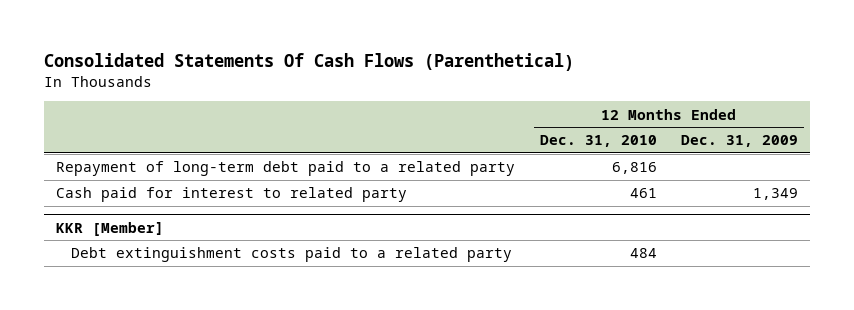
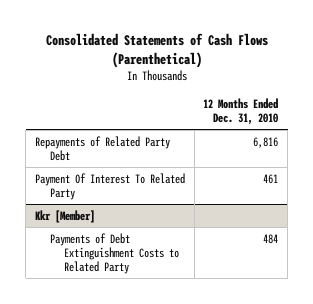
- Consolidated Statements Of Cash Flows (Parenthetical)
+ Consolidated Statements of Cash Flows (Parenthetical)
- | 12 Months Ended Dec. 31, 2010 | 12 Months Ended Dec. 31, 2009
+ | 12 Months Ended Dec. 31, 2010
- Repayment of long-term debt paid to a related party | 6,816 |
- Cash paid for interest to related party | 461 | 1,349
- KKR [Member]
- Debt extinguishment costs paid to a related party | 484 |
+ Repayments of Related Party Debt | 6,816
+ Payment Of Interest To Related Party | 461
+ Kkr [Member]
+ Payments of Debt Extinguishment Costs to Related Party | 484

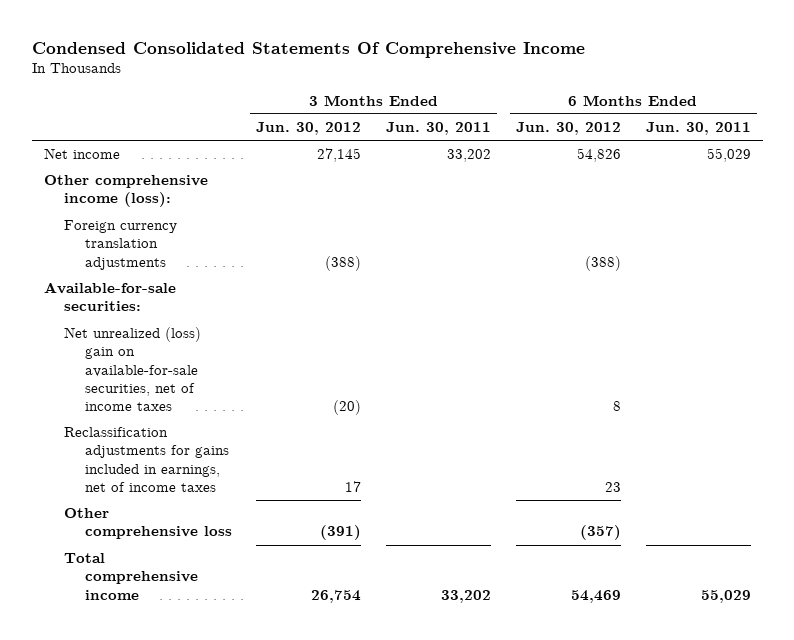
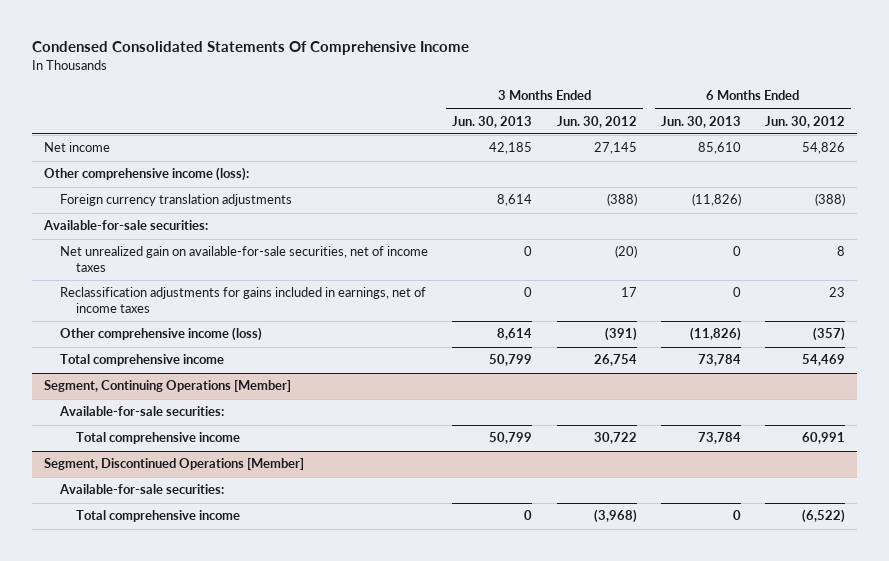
- | 3 Months Ended Jun. 30, 2012 | 3 Months Ended Jun. 30, 2011 | 6 Months Ended Jun. 30, 2012 | 6 Months Ended Jun. 30, 2011
+ | 3 Months Ended Jun. 30, 2013 | 3 Months Ended Jun. 30, 2012 | 6 Months Ended Jun. 30, 2013 | 6 Months Ended Jun. 30, 2012
- Net unrealized (loss) gain on available-for-sale securities, net of income taxes | (20) | | 8 |
+ Net unrealized gain on available-for-sale securities, net of income taxes | 0 | (20) | 0 | 8
- Other comprehensive loss | (391) | | (357) |
+ Other comprehensive income (loss) | 8,614 | (391) | (11,826) | (357)
+ Segment, Continuing Operations [Member]
+ Available-for-sale securities:
+ Total comprehensive income | 50,799 | 30,722 | 73,784 | 60,991
+ Segment, Discontinued Operations [Member]
+ Available-for-sale securities:
+ Total comprehensive income | 0 | (3,968) | 0 | (6,522)

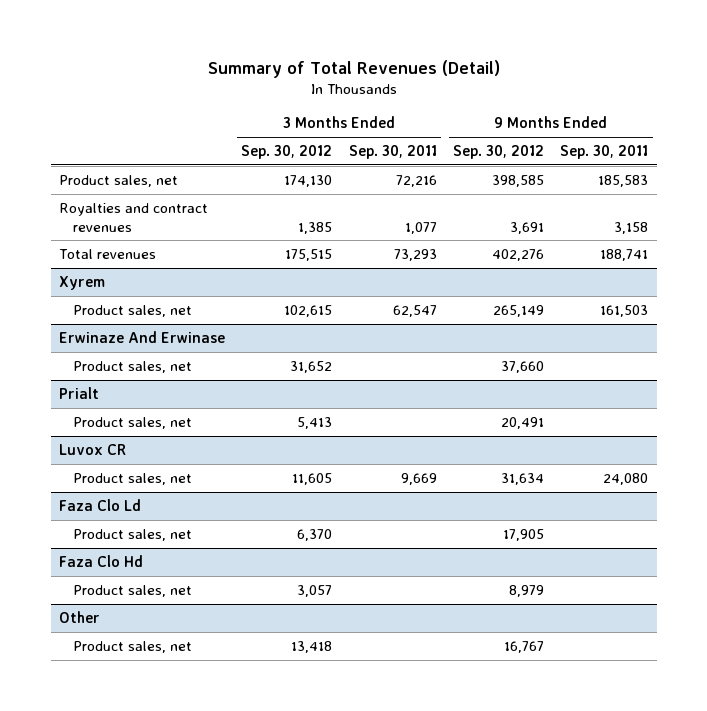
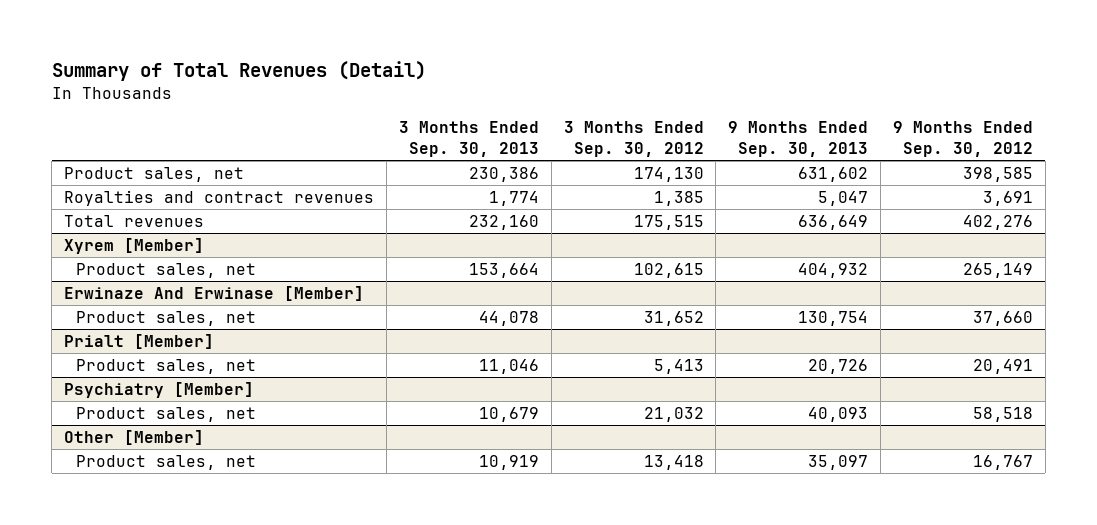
- | 3 Months Ended Sep. 30, 2012 | 3 Months Ended Sep. 30, 2011 | 9 Months Ended Sep. 30, 2012 | 9 Months Ended Sep. 30, 2011
+ | 3 Months Ended Sep. 30, 2013 | 3 Months Ended Sep. 30, 2012 | 9 Months Ended Sep. 30, 2013 | 9 Months Ended Sep. 30, 2012
- Xyrem
+ Xyrem [Member]
- Erwinaze And Erwinase
+ Erwinaze And Erwinase [Member]
- Prialt
+ Prialt [Member]
- Luvox CR
- Product sales, net | 11,605 | 9,669 | 31,634 | 24,080
- Faza Clo Ld
- Product sales, net | 6,370 | | 17,905 |
- Faza Clo Hd
- Product sales, net | 3,057 | | 8,979 |
- Other
+ Psychiatry [Member]
+ Product sales, net | 10,679 | 21,032 | 40,093 | 58,518
+ Other [Member]

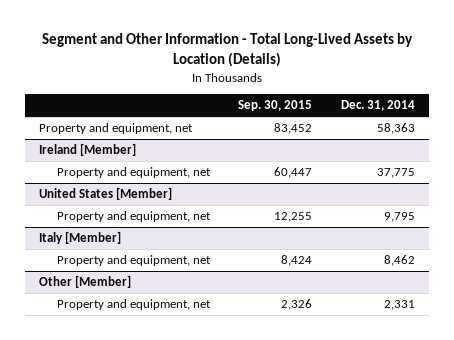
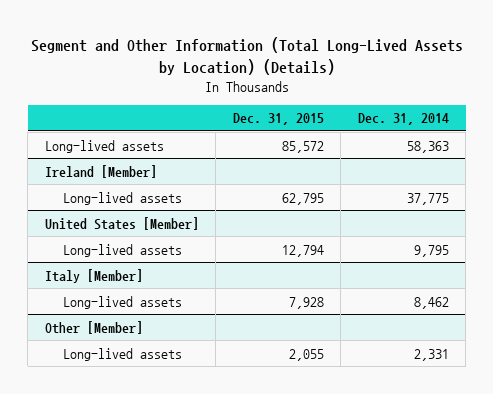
- Segment and Other Information - Total Long-Lived Assets by Location (Details)
+ Segment and Other Information (Total Long-Lived Assets by Location) (Details)
- | Sep. 30, 2015 | Dec. 31, 2014
+ | Dec. 31, 2015 | Dec. 31, 2014
- Property and equipment, net | 83,452 | 58,363
+ Long-lived assets | 85,572 | 58,363
@ Ireland [Member]
- Property and equipment, net | 60,447 | 37,775
+ Long-lived assets | 62,795 | 37,775
@ United States [Member]
- Property and equipment, net | 12,255 | 9,795
+ Long-lived assets | 12,794 | 9,795
@ Italy [Member]
- Property and equipment, net | 8,424 | 8,462
+ Long-lived assets | 7,928 | 8,462
@ Other [Member]
- Property and equipment, net | 2,326 | 2,331
+ Long-lived assets | 2,055 | 2,331

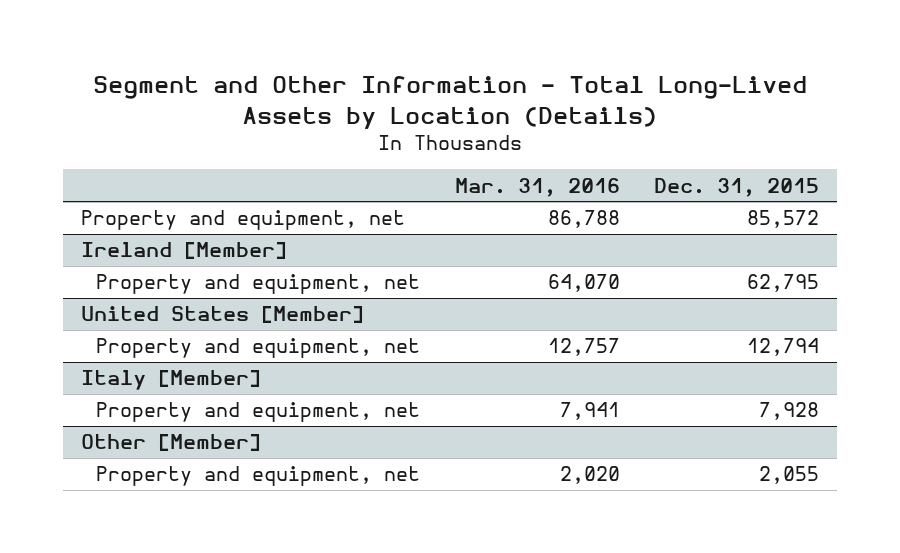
- Segment and Other Information (Total Long-Lived Assets by Location) (Details)
+ Segment and Other Information - Total Long-Lived Assets by Location (Details)
- | Dec. 31, 2015 | Dec. 31, 2014
+ | Mar. 31, 2016 | Dec. 31, 2015
- Long-lived assets | 85,572 | 58,363
+ Property and equipment, net | 86,788 | 85,572
@ Ireland [Member]
- Long-lived assets | 62,795 | 37,775
+ Property and equipment, net | 64,070 | 62,795
@ United States [Member]
- Long-lived assets | 12,794 | 9,795
+ Property and equipment, net | 12,757 | 12,794
@ Italy [Member]
- Long-lived assets | 7,928 | 8,462
+ Property and equipment, net | 7,941 | 7,928
@ Other [Member]
- Long-lived assets | 2,055 | 2,331
+ Property and equipment, net | 2,020 | 2,055

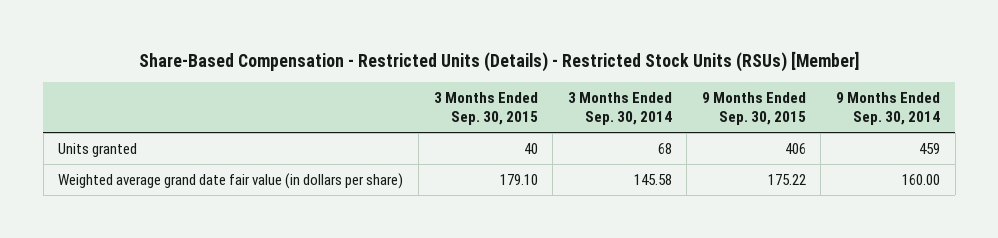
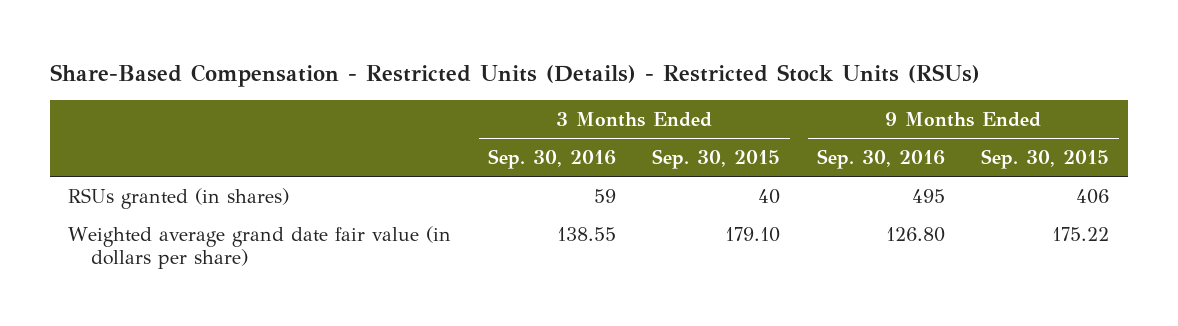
- Share-Based Compensation - Restricted Units (Details) - Restricted Stock Units (RSUs) [Member]
+ Share-Based Compensation - Restricted Units (Details) - Restricted Stock Units (RSUs)
- | 3 Months Ended Sep. 30, 2015 | 3 Months Ended Sep. 30, 2014 | 9 Months Ended Sep. 30, 2015 | 9 Months Ended Sep. 30, 2014
+ | 3 Months Ended Sep. 30, 2016 | 3 Months Ended Sep. 30, 2015 | 9 Months Ended Sep. 30, 2016 | 9 Months Ended Sep. 30, 2015
- Units granted | 40 | 68 | 406 | 459
+ RSUs granted (in shares) | 59 | 40 | 495 | 406

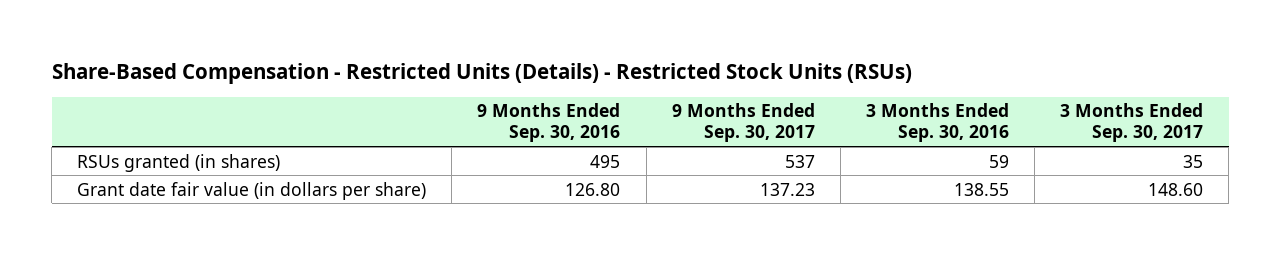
- | 3 Months Ended Sep. 30, 2016 | 3 Months Ended Sep. 30, 2015 | 9 Months Ended Sep. 30, 2016 | 9 Months Ended Sep. 30, 2015
+ | 9 Months Ended Sep. 30, 2016 | 9 Months Ended Sep. 30, 2017 | 3 Months Ended Sep. 30, 2016 | 3 Months Ended Sep. 30, 2017
- Weighted average grand date fair value (in dollars per share) | 138.55 | 179.10 | 126.80 | 175.22
+ Grant date fair value (in dollars per share) | 126.80 | 137.23 | 138.55 | 148.60

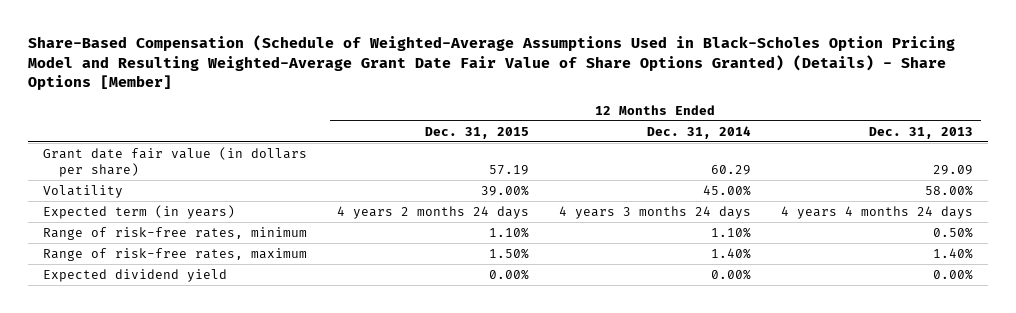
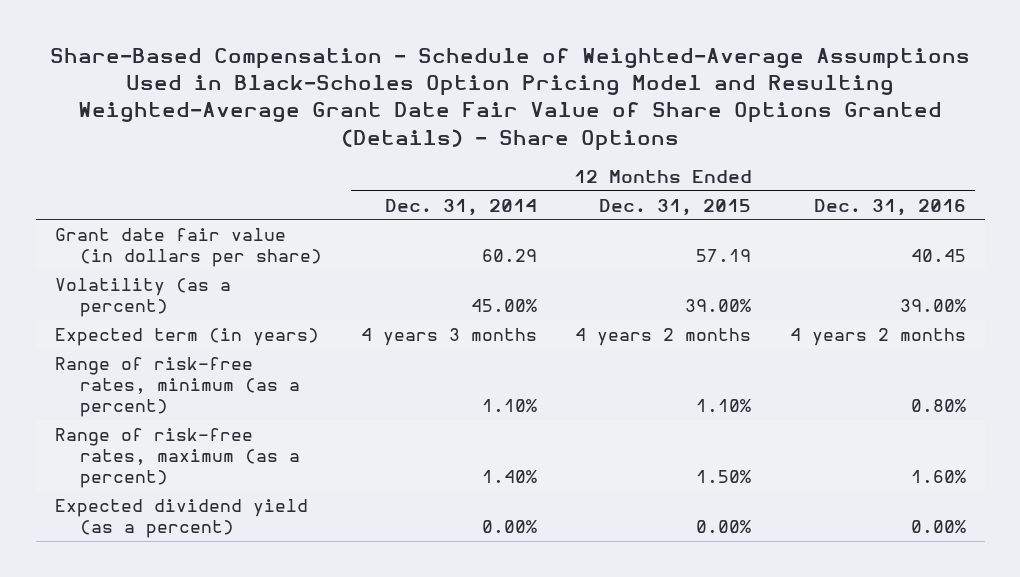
- Share-Based Compensation (Schedule of Weighted-Average Assumptions Used in Black-Scholes Option Pricing Model and Resulting Weighted-Average Grant Date Fair Value of Share Options Granted) (Details) - Share Options [Member]
+ Share-Based Compensation - Schedule of Weighted-Average Assumptions Used in Black-Scholes Option Pricing Model and Resulting Weighted-Average Grant Date Fair Value of Share Options Granted (Details) - Share Options
- | 12 Months Ended Dec. 31, 2015 | 12 Months Ended Dec. 31, 2014 | 12 Months Ended Dec. 31, 2013
+ | 12 Months Ended Dec. 31, 2014 | 12 Months Ended Dec. 31, 2015 | 12 Months Ended Dec. 31, 2016
- Volatility | 39.00% | 45.00% | 58.00%
- Expected term (in years) | 4 years 2 months 24 days | 4 years 3 months 24 days | 4 years 4 months 24 days
- Range of risk-free rates, minimum | 1.10% | 1.10% | 0.50%
- Range of risk-free rates, maximum | 1.50% | 1.40% | 1.40%
- Expected dividend yield | 0.00% | 0.00% | 0.00%
+ Volatility (as a percent) | 45.00% | 39.00% | 39.00%
+ Expected term (in years) | 4 years 3 months | 4 years 2 months | 4 years 2 months
+ Range of risk-free rates, minimum (as a percent) | 1.10% | 1.10% | 0.80%
+ Range of risk-free rates, maximum (as a percent) | 1.40% | 1.50% | 1.60%
+ Expected dividend yield (as a percent) | 0.00% | 0.00% | 0.00%

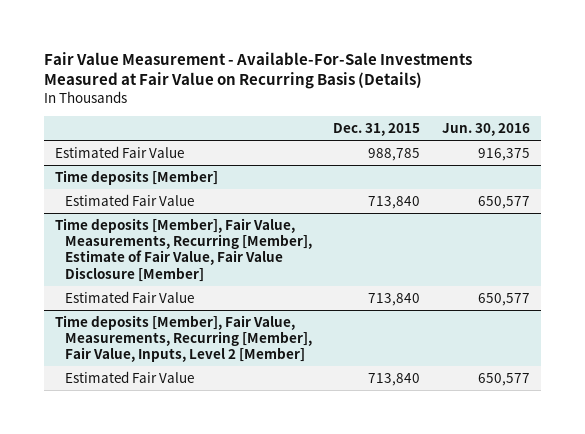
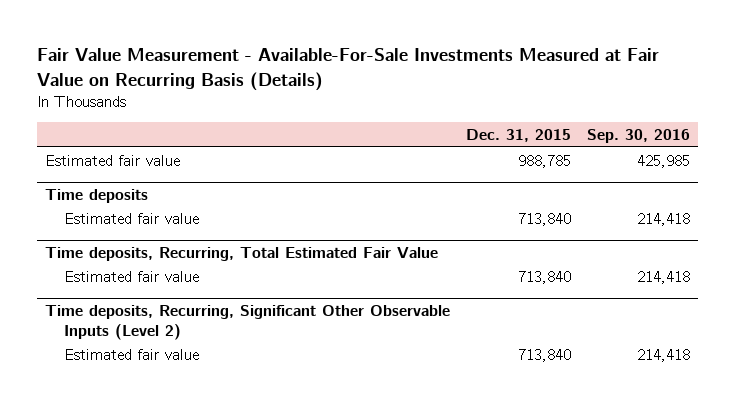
- | Dec. 31, 2015 | Jun. 30, 2016
+ | Dec. 31, 2015 | Sep. 30, 2016
- Estimated Fair Value | 988,785 | 916,375
- Time deposits [Member]
- Estimated Fair Value | 713,840 | 650,577
- Time deposits [Member], Fair Value, Measurements, Recurring [Member], Estimate of Fair Value, Fair Value Disclosure [Member]
- Estimated Fair Value | 713,840 | 650,577
- Time deposits [Member], Fair Value, Measurements, Recurring [Member], Fair Value, Inputs, Level 2 [Member]
- Estimated Fair Value | 713,840 | 650,577
+ Estimated fair value | 988,785 | 425,985
+ Time deposits
+ Estimated fair value | 713,840 | 214,418
+ Time deposits, Recurring, Total Estimated Fair Value
+ Estimated fair value | 713,840 | 214,418
+ Time deposits, Recurring, Significant Other Observable Inputs (Level 2)
+ Estimated fair value | 713,840 | 214,418

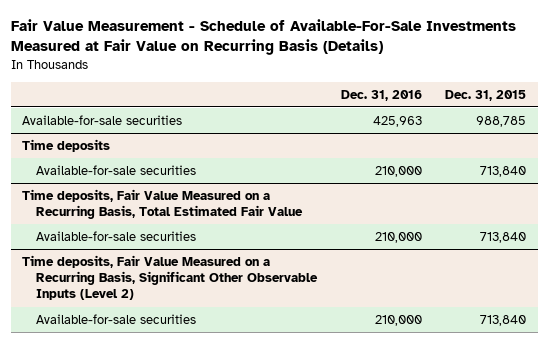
- Fair Value Measurement - Available-For-Sale Investments Measured at Fair Value on Recurring Basis (Details)
+ Fair Value Measurement - Schedule of Available-For-Sale Investments Measured at Fair Value on Recurring Basis (Details)
- | Dec. 31, 2015 | Sep. 30, 2016
+ | Dec. 31, 2016 | Dec. 31, 2015
- Estimated fair value | 988,785 | 425,985
+ Available-for-sale securities | 425,963 | 988,785
@ Time deposits
- Estimated fair value | 713,840 | 214,418
- Time deposits, Recurring, Total Estimated Fair Value
- Estimated fair value | 713,840 | 214,418
- Time deposits, Recurring, Significant Other Observable Inputs (Level 2)
- Estimated fair value | 713,840 | 214,418
@ Time deposits
+ Available-for-sale securities | 210,000 | 713,840
+ Time deposits, Fair Value Measured on a Recurring Basis, Total Estimated Fair Value
+ Available-for-sale securities | 210,000 | 713,840
+ Time deposits, Fair Value Measured on a Recurring Basis, Significant Other Observable Inputs (Level 2)
+ Available-for-sale securities | 210,000 | 713,840

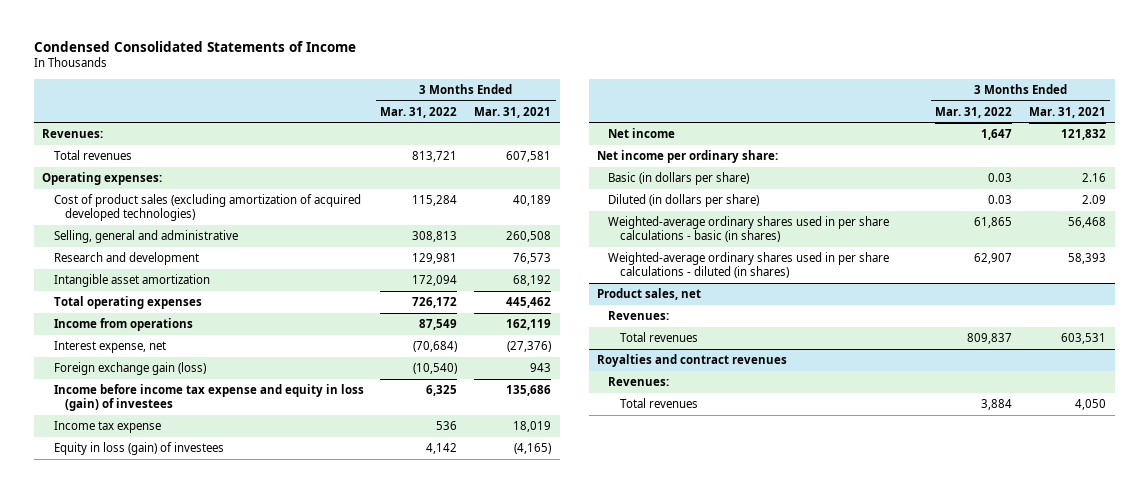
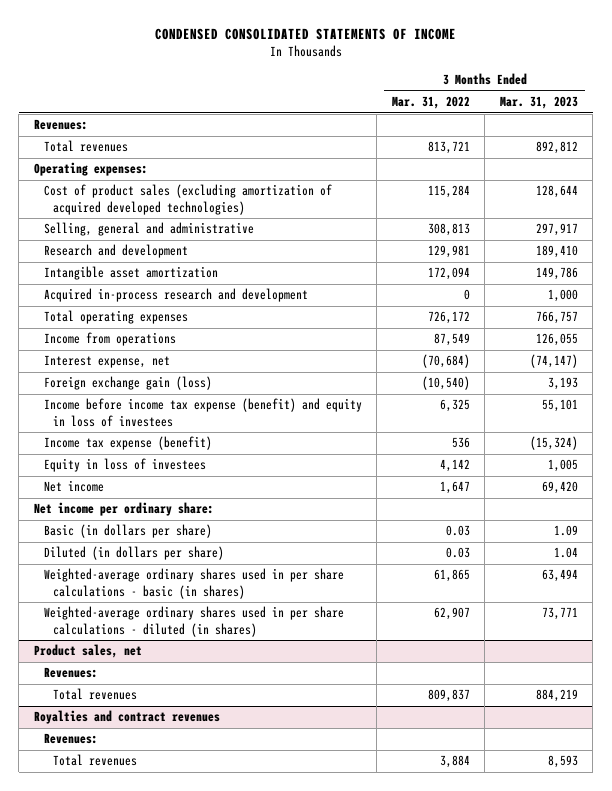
- Condensed Consolidated Statements of Income
+ CONDENSED CONSOLIDATED STATEMENTS OF INCOME
- | 3 Months Ended Mar. 31, 2022 | 3 Months Ended Mar. 31, 2021
+ | 3 Months Ended Mar. 31, 2022 | 3 Months Ended Mar. 31, 2023
+ Acquired in-process research and development | 0 | 1,000
- Income before income tax expense and equity in loss (gain) of investees | 6,325 | 135,686
- Income tax expense | 536 | 18,019
- Equity in loss (gain) of investees | 4,142 | (4,165)
+ Income before income tax expense (benefit) and equity in loss of investees | 6,325 | 55,101
+ Income tax expense (benefit) | 536 | (15,324)
+ Equity in loss of investees | 4,142 | 1,005

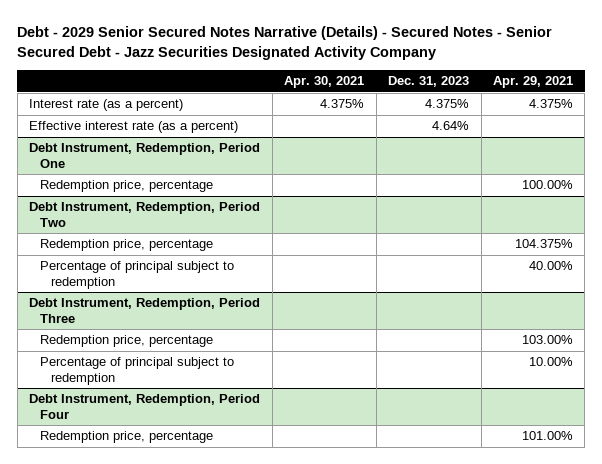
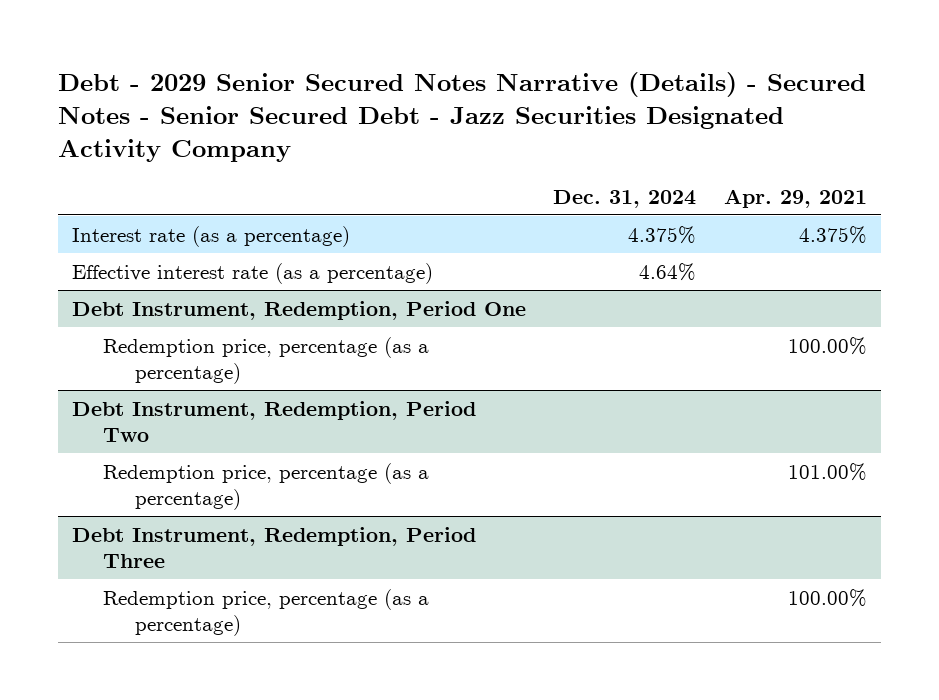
- | Apr. 30, 2021 | Dec. 31, 2023 | Apr. 29, 2021
+ | Dec. 31, 2024 | Apr. 29, 2021
- Interest rate (as a percent) | 4.375% | 4.375% | 4.375%
- Effective interest rate (as a percent) | | 4.64% |
+ Interest rate (as a percentage) | 4.375% | 4.375%
+ Effective interest rate (as a percentage) | 4.64% |
@ Debt Instrument, Redemption, Period One
- Redemption price, percentage | | | 100.00%
+ Redemption price, percentage (as a percentage) | | 100.00%
@ Debt Instrument, Redemption, Period Two
- Redemption price, percentage | | | 104.375%
- Percentage of principal subject to redemption | | | 40.00%
+ Redemption price, percentage (as a percentage) | | 101.00%
@ Debt Instrument, Redemption, Period Three
- Redemption price, percentage | | | 103.00%
- Percentage of principal subject to redemption | | | 10.00%
- Debt Instrument, Redemption, Period Four
- Redemption price, percentage | | | 101.00%
@ Debt Instrument, Redemption, Period Three
+ Redemption price, percentage (as a percentage) | | 100.00%

